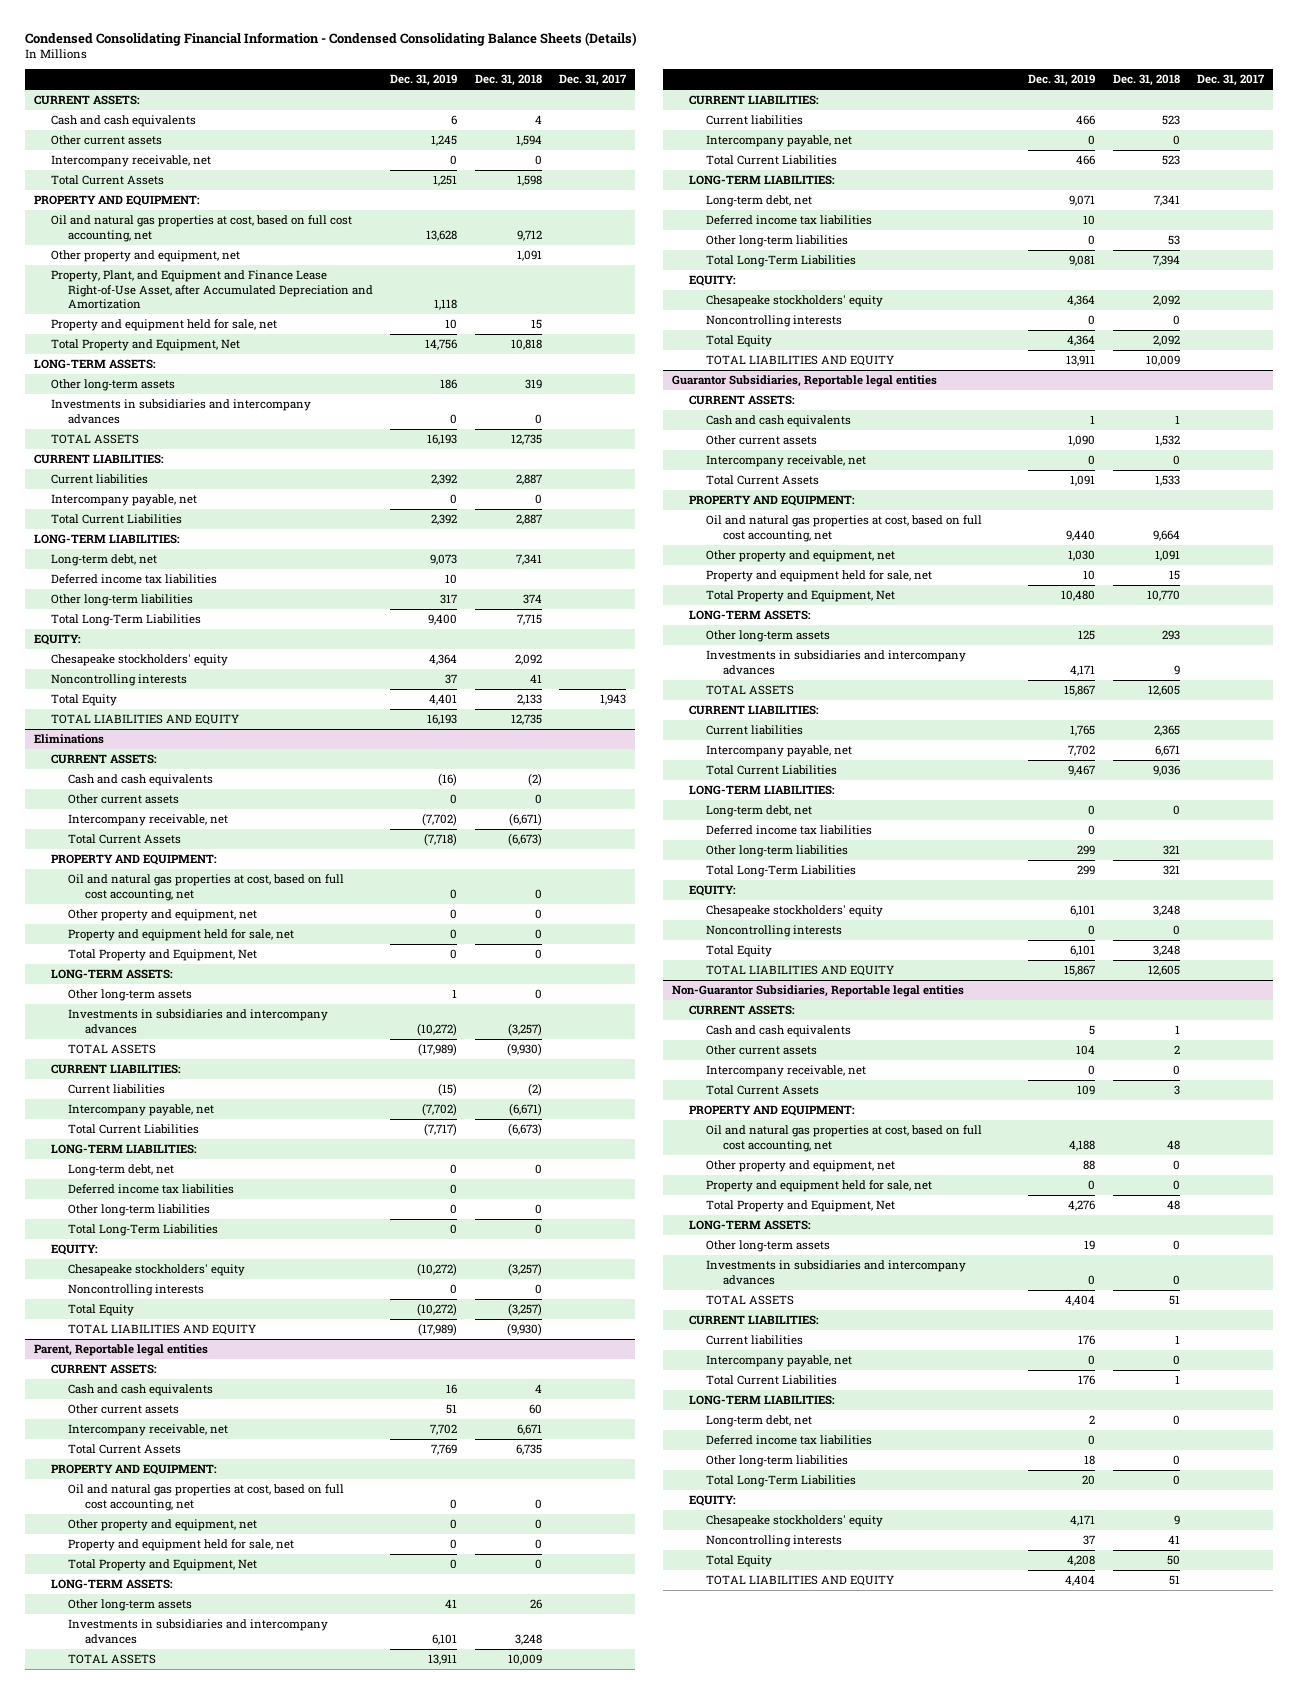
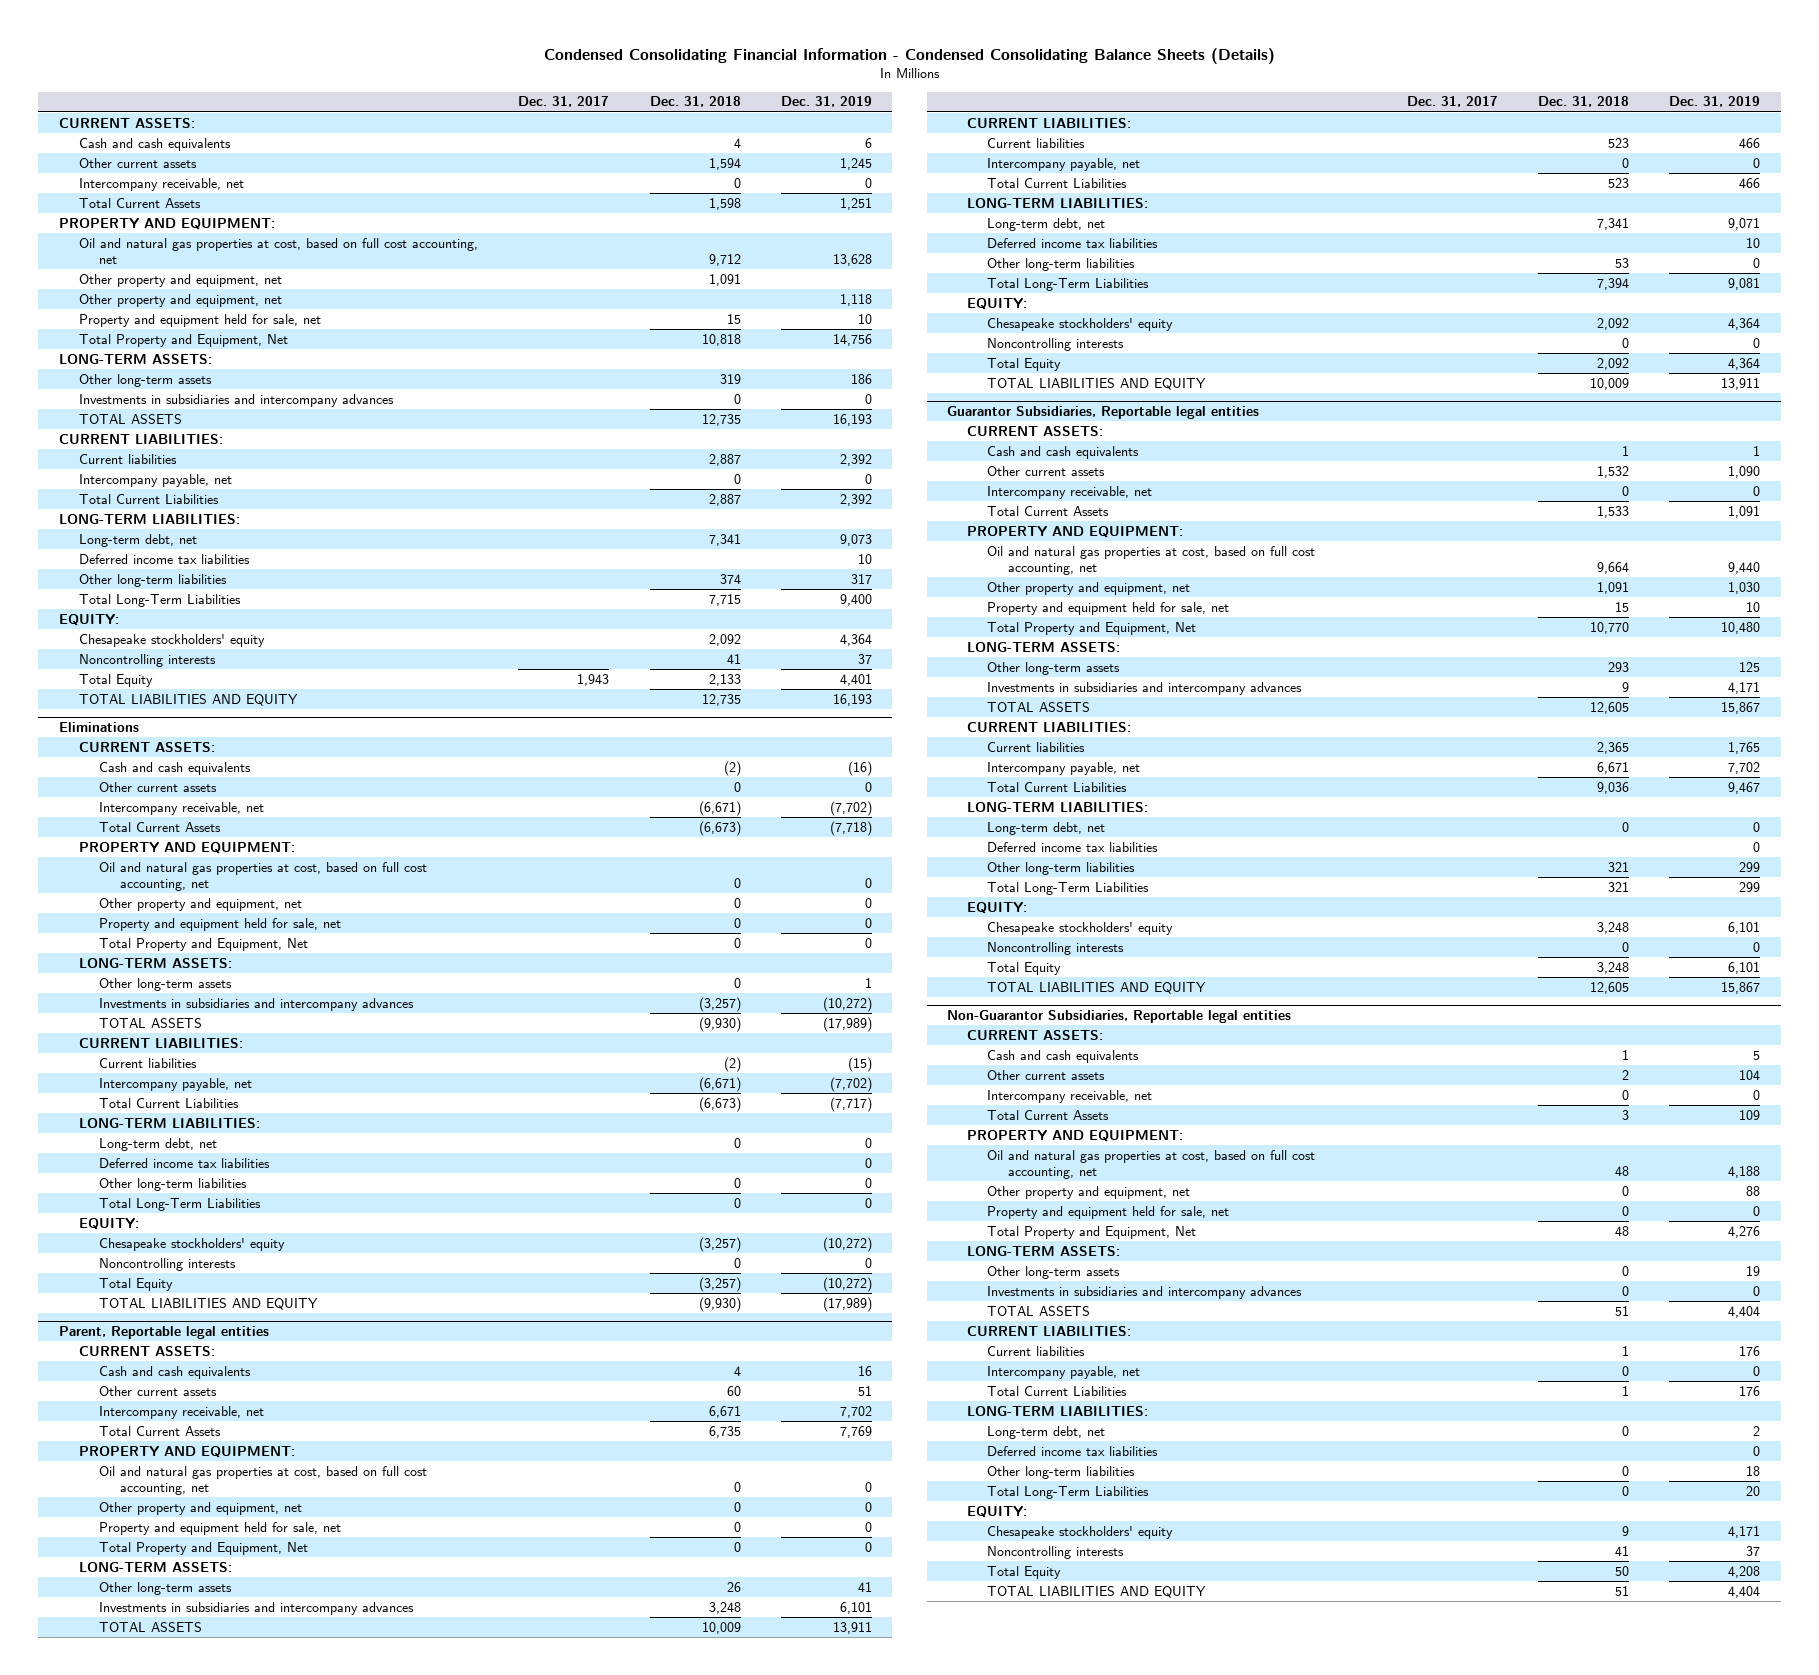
- | Dec. 31, 2019 | Dec. 31, 2018 | Dec. 31, 2017
+ | Dec. 31, 2017 | Dec. 31, 2018 | Dec. 31, 2019
- Property, Plant, and Equipment and Finance Lease Right-of-Use Asset, after Accumulated Depreciation and Amortization | 1,118 | |
+ Other property and equipment, net | | | 1,118

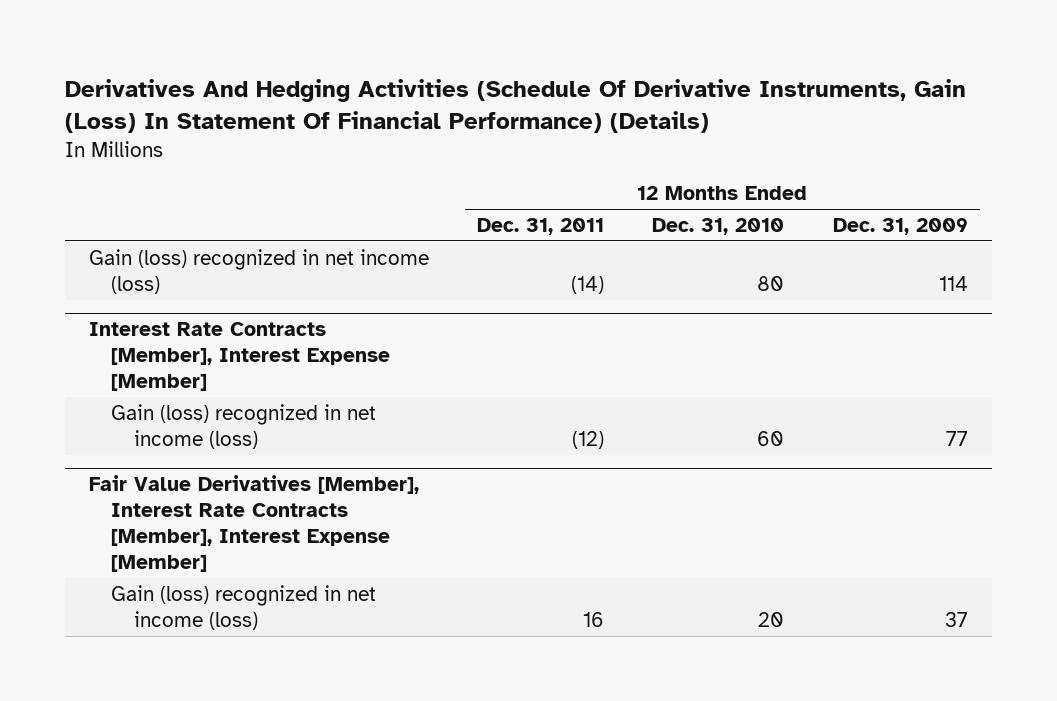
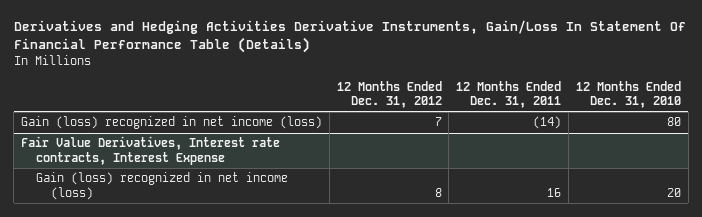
- Derivatives And Hedging Activities (Schedule Of Derivative Instruments, Gain (Loss) In Statement Of Financial Performance) (Details)
+ Derivatives and Hedging Activities Derivative Instruments, Gain/Loss In Statement Of Financial Performance Table (Details)
- | 12 Months Ended Dec. 31, 2011 | 12 Months Ended Dec. 31, 2010 | 12 Months Ended Dec. 31, 2009
+ | 12 Months Ended Dec. 31, 2012 | 12 Months Ended Dec. 31, 2011 | 12 Months Ended Dec. 31, 2010
- Interest Rate Contracts [Member], Interest Expense [Member]
- Gain (loss) recognized in net income (loss) | (12) | 60 | 77
- Fair Value Derivatives [Member], Interest Rate Contracts [Member], Interest Expense [Member]
+ Fair Value Derivatives, Interest rate contracts, Interest Expense

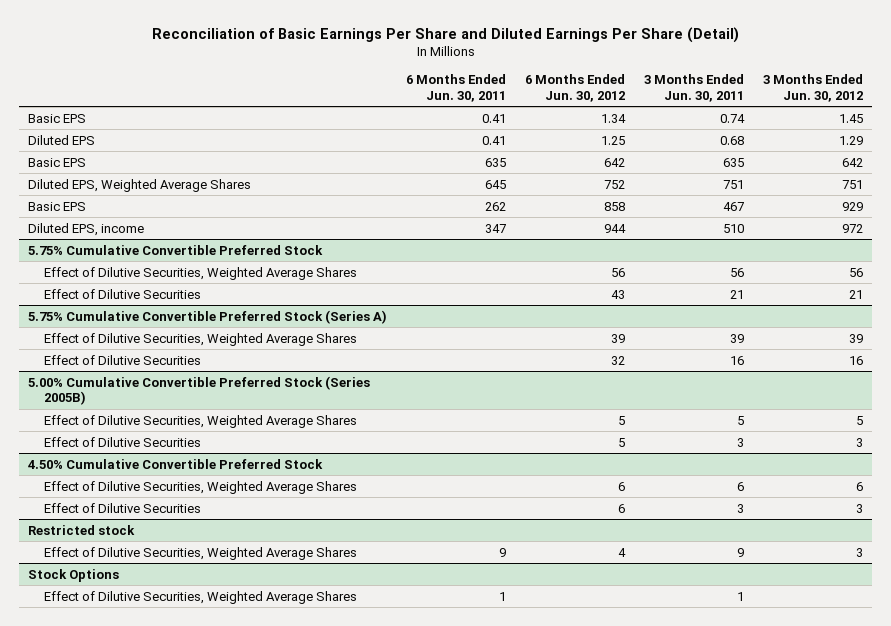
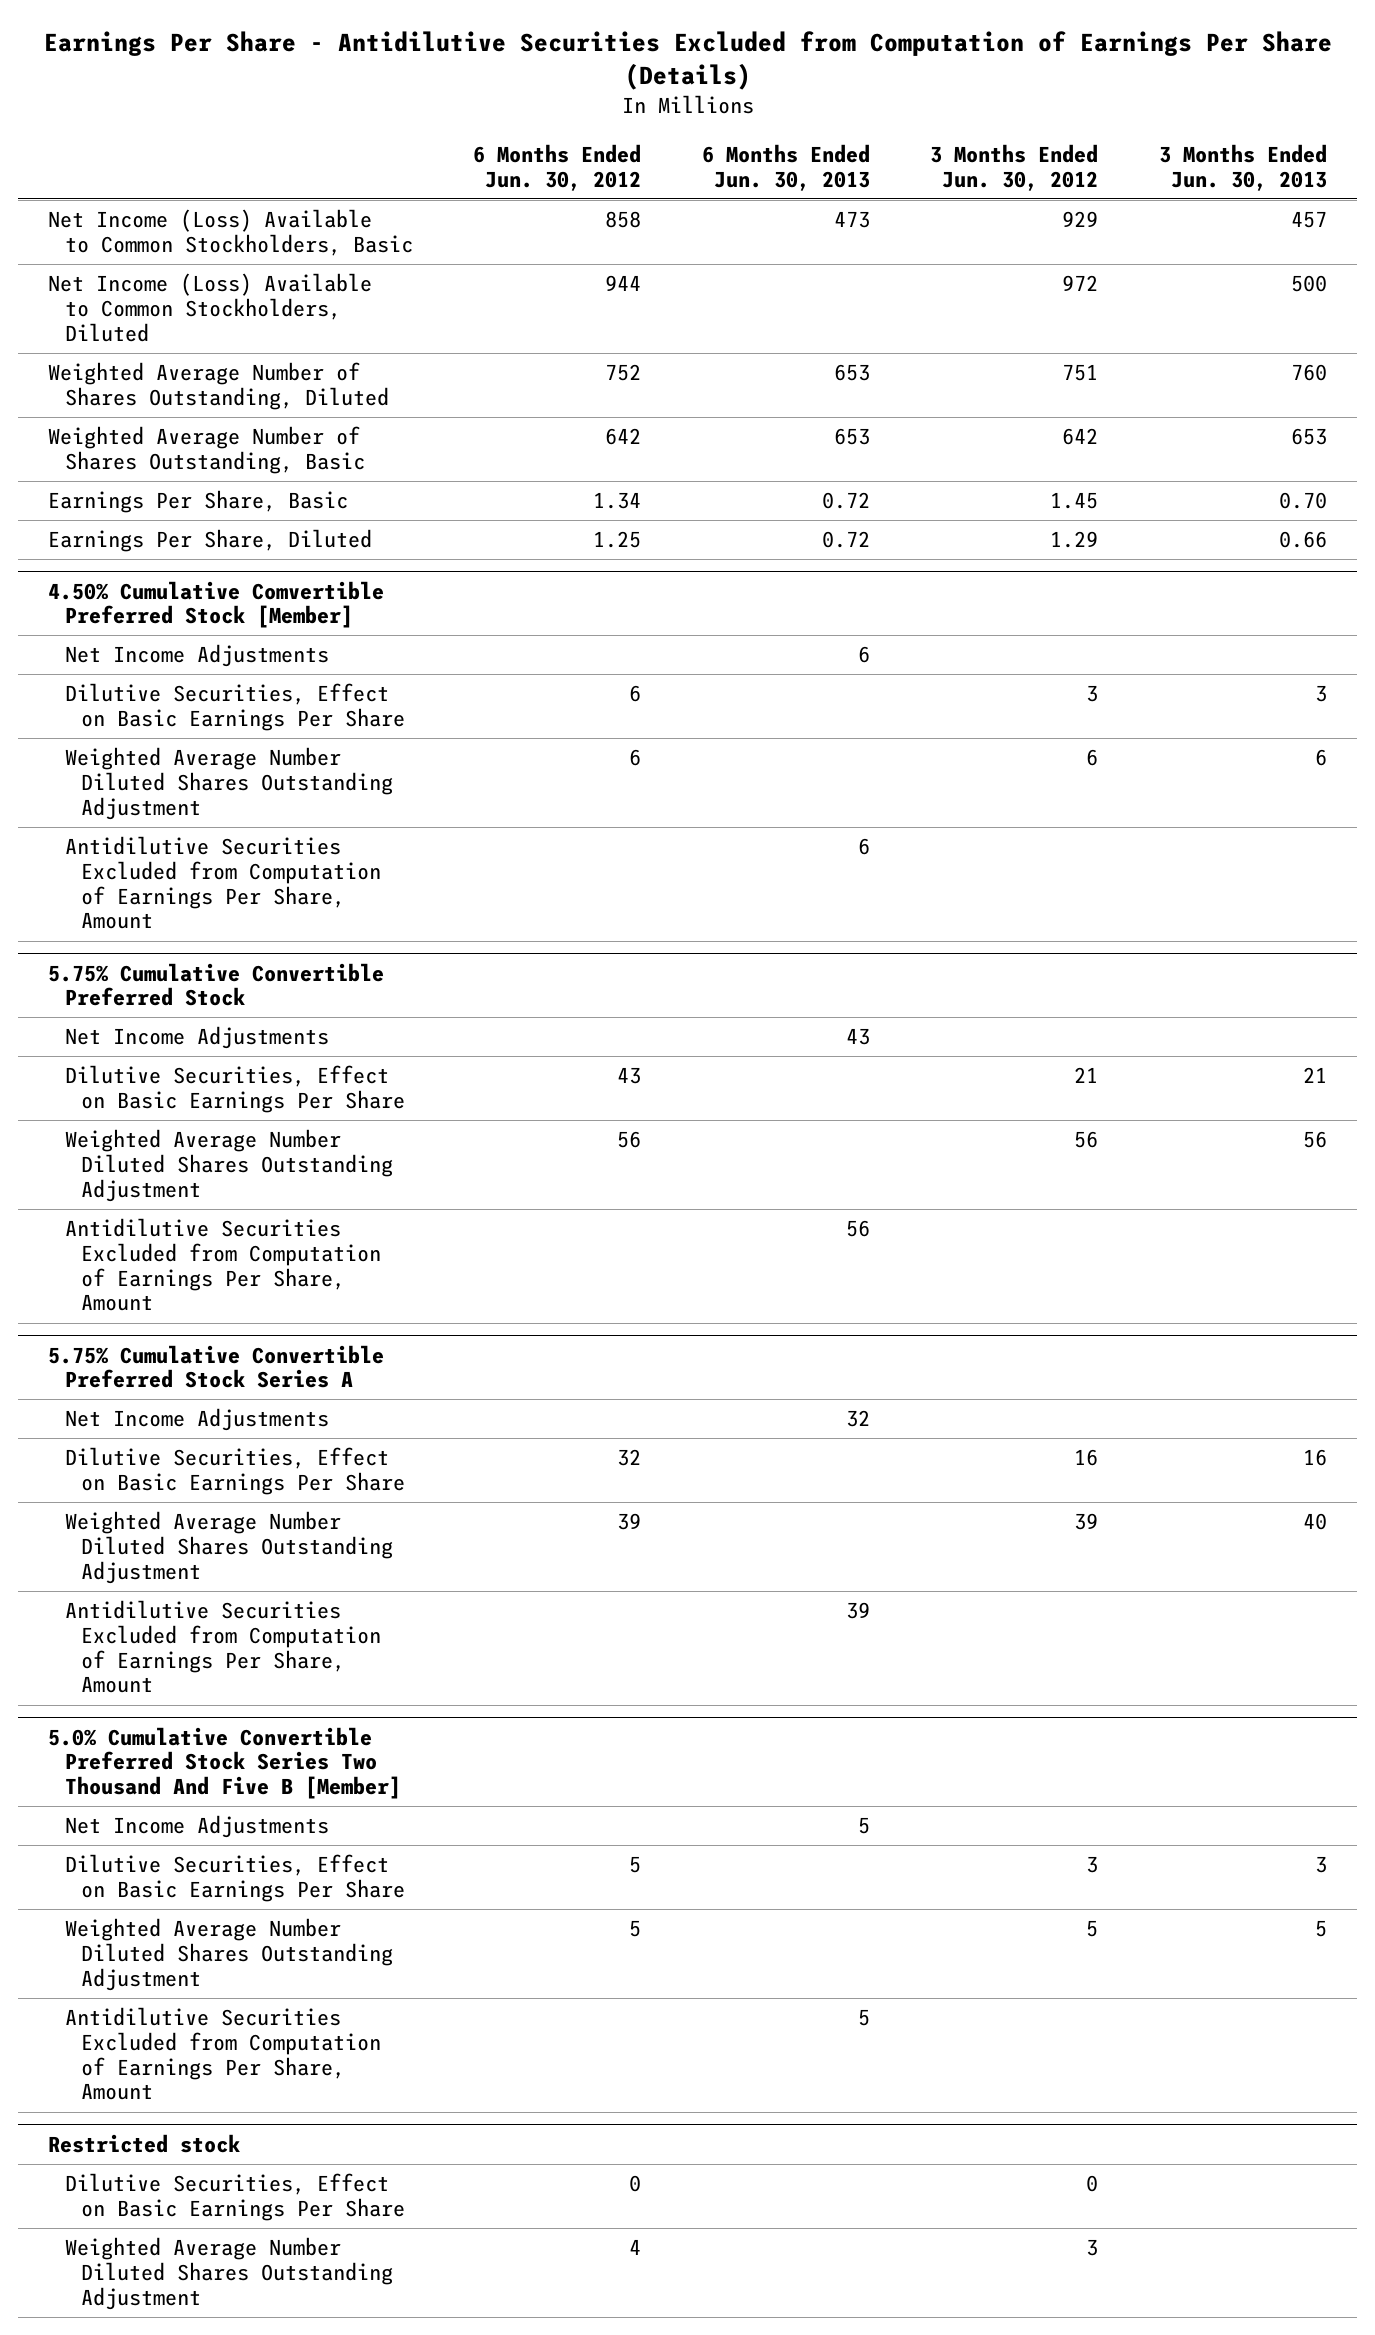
- Reconciliation of Basic Earnings Per Share and Diluted Earnings Per Share (Detail)
+ Earnings Per Share - Antidilutive Securities Excluded from Computation of Earnings Per Share (Details)
- | 6 Months Ended Jun. 30, 2011 | 6 Months Ended Jun. 30, 2012 | 3 Months Ended Jun. 30, 2011 | 3 Months Ended Jun. 30, 2012
+ | 6 Months Ended Jun. 30, 2012 | 6 Months Ended Jun. 30, 2013 | 3 Months Ended Jun. 30, 2012 | 3 Months Ended Jun. 30, 2013
- Basic EPS | 0.41 | 1.34 | 0.74 | 1.45
- Diluted EPS | 0.41 | 1.25 | 0.68 | 1.29
- Basic EPS | 635 | 642 | 635 | 642
- Diluted EPS, Weighted Average Shares | 645 | 752 | 751 | 751
- Basic EPS | 262 | 858 | 467 | 929
- Diluted EPS, income | 347 | 944 | 510 | 972
+ Net Income (Loss) Available to Common Stockholders, Basic | 858 | 473 | 929 | 457
+ Net Income (Loss) Available to Common Stockholders, Diluted | 944 | | 972 | 500
+ Weighted Average Number of Shares Outstanding, Diluted | 752 | 653 | 751 | 760
+ Weighted Average Number of Shares Outstanding, Basic | 642 | 653 | 642 | 653
+ Earnings Per Share, Basic | 1.34 | 0.72 | 1.45 | 0.70
+ Earnings Per Share, Diluted | 1.25 | 0.72 | 1.29 | 0.66
+ 4.50% Cumulative Comvertible Preferred Stock [Member]
+ Net Income Adjustments | | 6 | |
+ Dilutive Securities, Effect on Basic Earnings Per Share | 6 | | 3 | 3
+ Weighted Average Number Diluted Shares Outstanding Adjustment | 6 | | 6 | 6
+ Antidilutive Securities Excluded from Computation of Earnings Per Share, Amount | | 6 | |
@ 5.75% Cumulative Convertible Preferred Stock
- Effect of Dilutive Securities, Weighted Average Shares | | 56 | 56 | 56
- Effect of Dilutive Securities | | 43 | 21 | 21
- 5.75% Cumulative Convertible Preferred Stock (Series A)
- Effect of Dilutive Securities, Weighted Average Shares | | 39 | 39 | 39
- Effect of Dilutive Securities | | 32 | 16 | 16
- 5.00% Cumulative Convertible Preferred Stock (Series 2005B)
- Effect of Dilutive Securities, Weighted Average Shares | | 5 | 5 | 5
- Effect of Dilutive Securities | | 5 | 3 | 3
- 4.50% Cumulative Convertible Preferred Stock
- Effect of Dilutive Securities, Weighted Average Shares | | 6 | 6 | 6
- Effect of Dilutive Securities | | 6 | 3 | 3
@ 5.75% Cumulative Convertible Preferred Stock
+ Net Income Adjustments | | 43 | |
+ Dilutive Securities, Effect on Basic Earnings Per Share | 43 | | 21 | 21
+ Weighted Average Number Diluted Shares Outstanding Adjustment | 56 | | 56 | 56
+ Antidilutive Securities Excluded from Computation of Earnings Per Share, Amount | | 56 | |
+ 5.75% Cumulative Convertible Preferred Stock Series A
+ Net Income Adjustments | | 32 | |
+ Dilutive Securities, Effect on Basic Earnings Per Share | 32 | | 16 | 16
+ Weighted Average Number Diluted Shares Outstanding Adjustment | 39 | | 39 | 40
+ Antidilutive Securities Excluded from Computation of Earnings Per Share, Amount | | 39 | |
+ 5.0% Cumulative Convertible Preferred Stock Series Two Thousand And Five B [Member]
+ Net Income Adjustments | | 5 | |
+ Dilutive Securities, Effect on Basic Earnings Per Share | 5 | | 3 | 3
+ Weighted Average Number Diluted Shares Outstanding Adjustment | 5 | | 5 | 5
+ Antidilutive Securities Excluded from Computation of Earnings Per Share, Amount | | 5 | |
@ Restricted stock
- Effect of Dilutive Securities, Weighted Average Shares | 9 | 4 | 9 | 3
- Stock Options
- Effect of Dilutive Securities, Weighted Average Shares | 1 | | 1 |
@ Restricted stock
+ Dilutive Securities, Effect on Basic Earnings Per Share | 0 | | 0 |
+ Weighted Average Number Diluted Shares Outstanding Adjustment | 4 | | 3 |

